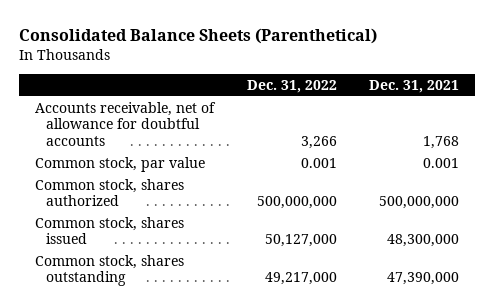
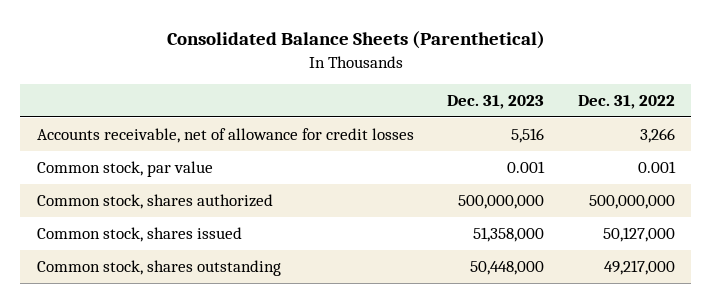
- | Dec. 31, 2022 | Dec. 31, 2021
+ | Dec. 31, 2023 | Dec. 31, 2022
- Accounts receivable, net of allowance for doubtful accounts | 3,266 | 1,768
+ Accounts receivable, net of allowance for credit losses | 5,516 | 3,266

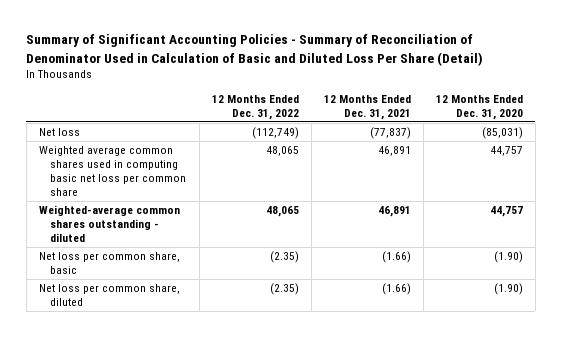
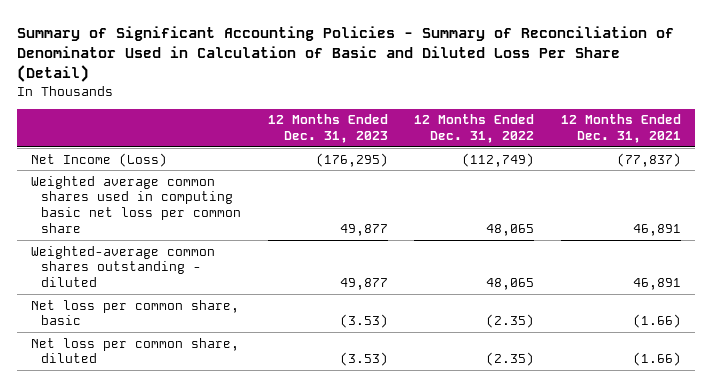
- | 12 Months Ended Dec. 31, 2022 | 12 Months Ended Dec. 31, 2021 | 12 Months Ended Dec. 31, 2020
+ | 12 Months Ended Dec. 31, 2023 | 12 Months Ended Dec. 31, 2022 | 12 Months Ended Dec. 31, 2021
- Net loss | (112,749) | (77,837) | (85,031)
+ Net Income (Loss) | (176,295) | (112,749) | (77,837)

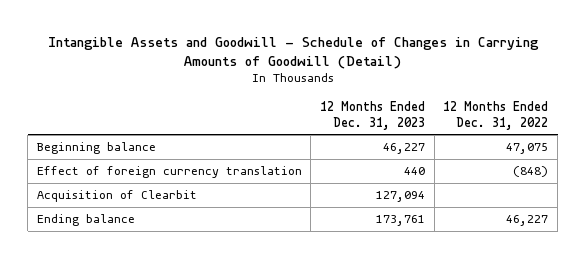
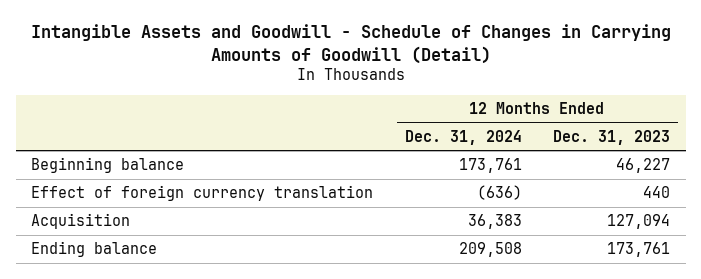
- | 12 Months Ended Dec. 31, 2023 | 12 Months Ended Dec. 31, 2022
+ | 12 Months Ended Dec. 31, 2024 | 12 Months Ended Dec. 31, 2023
- Acquisition of Clearbit | 127,094 |
+ Acquisition | 36,383 | 127,094

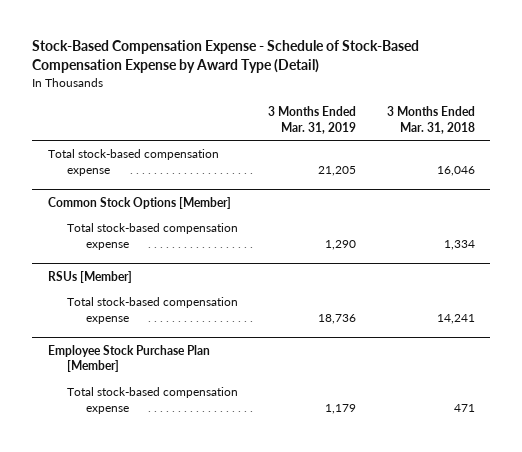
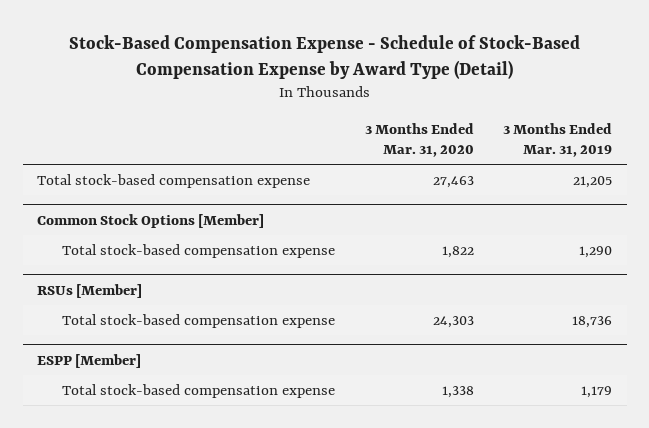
- | 3 Months Ended Mar. 31, 2019 | 3 Months Ended Mar. 31, 2018
+ | 3 Months Ended Mar. 31, 2020 | 3 Months Ended Mar. 31, 2019
- Employee Stock Purchase Plan [Member]
+ ESPP [Member]

